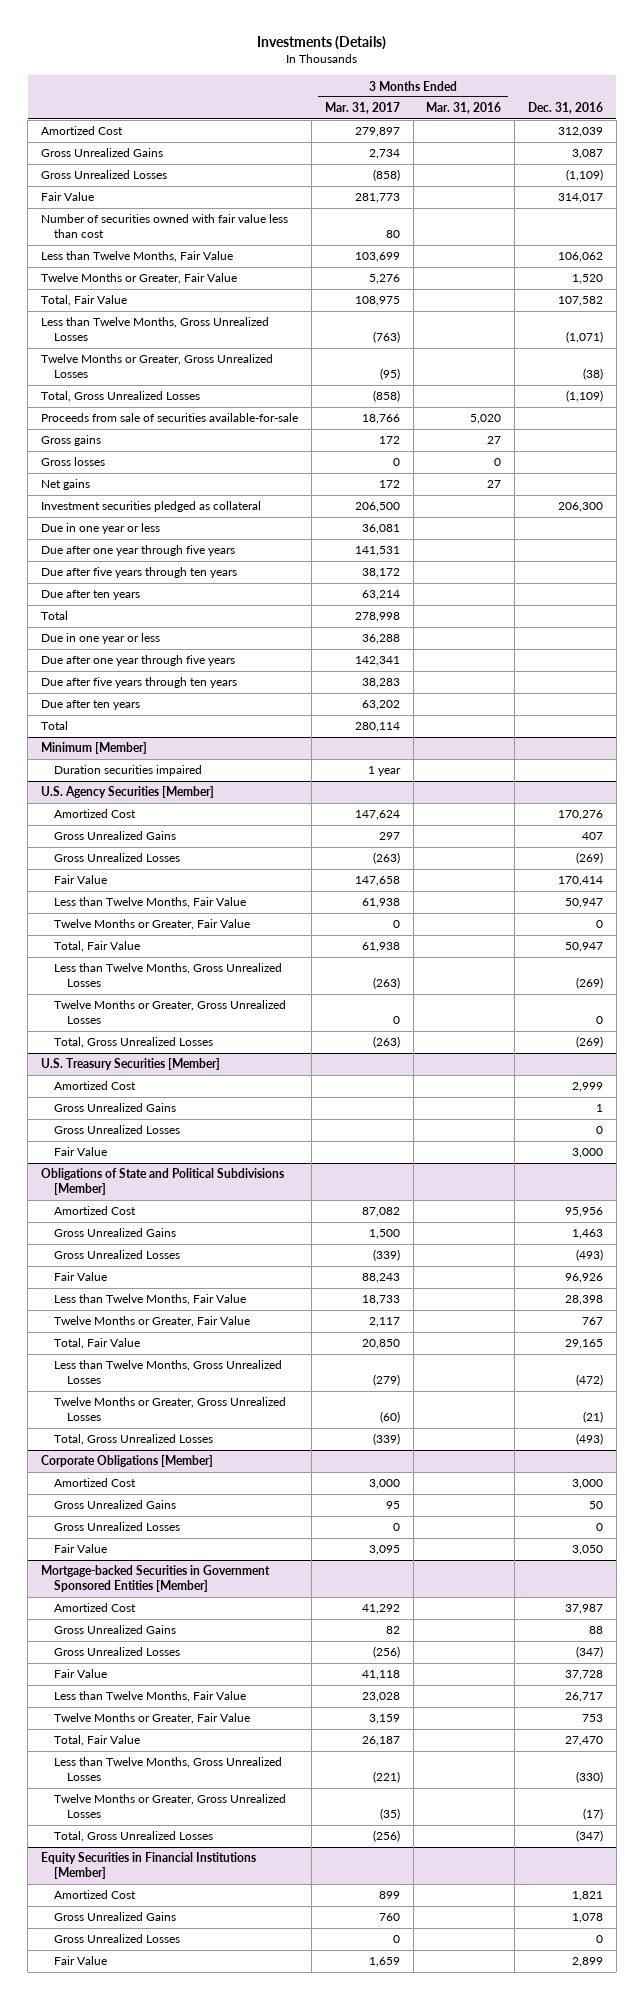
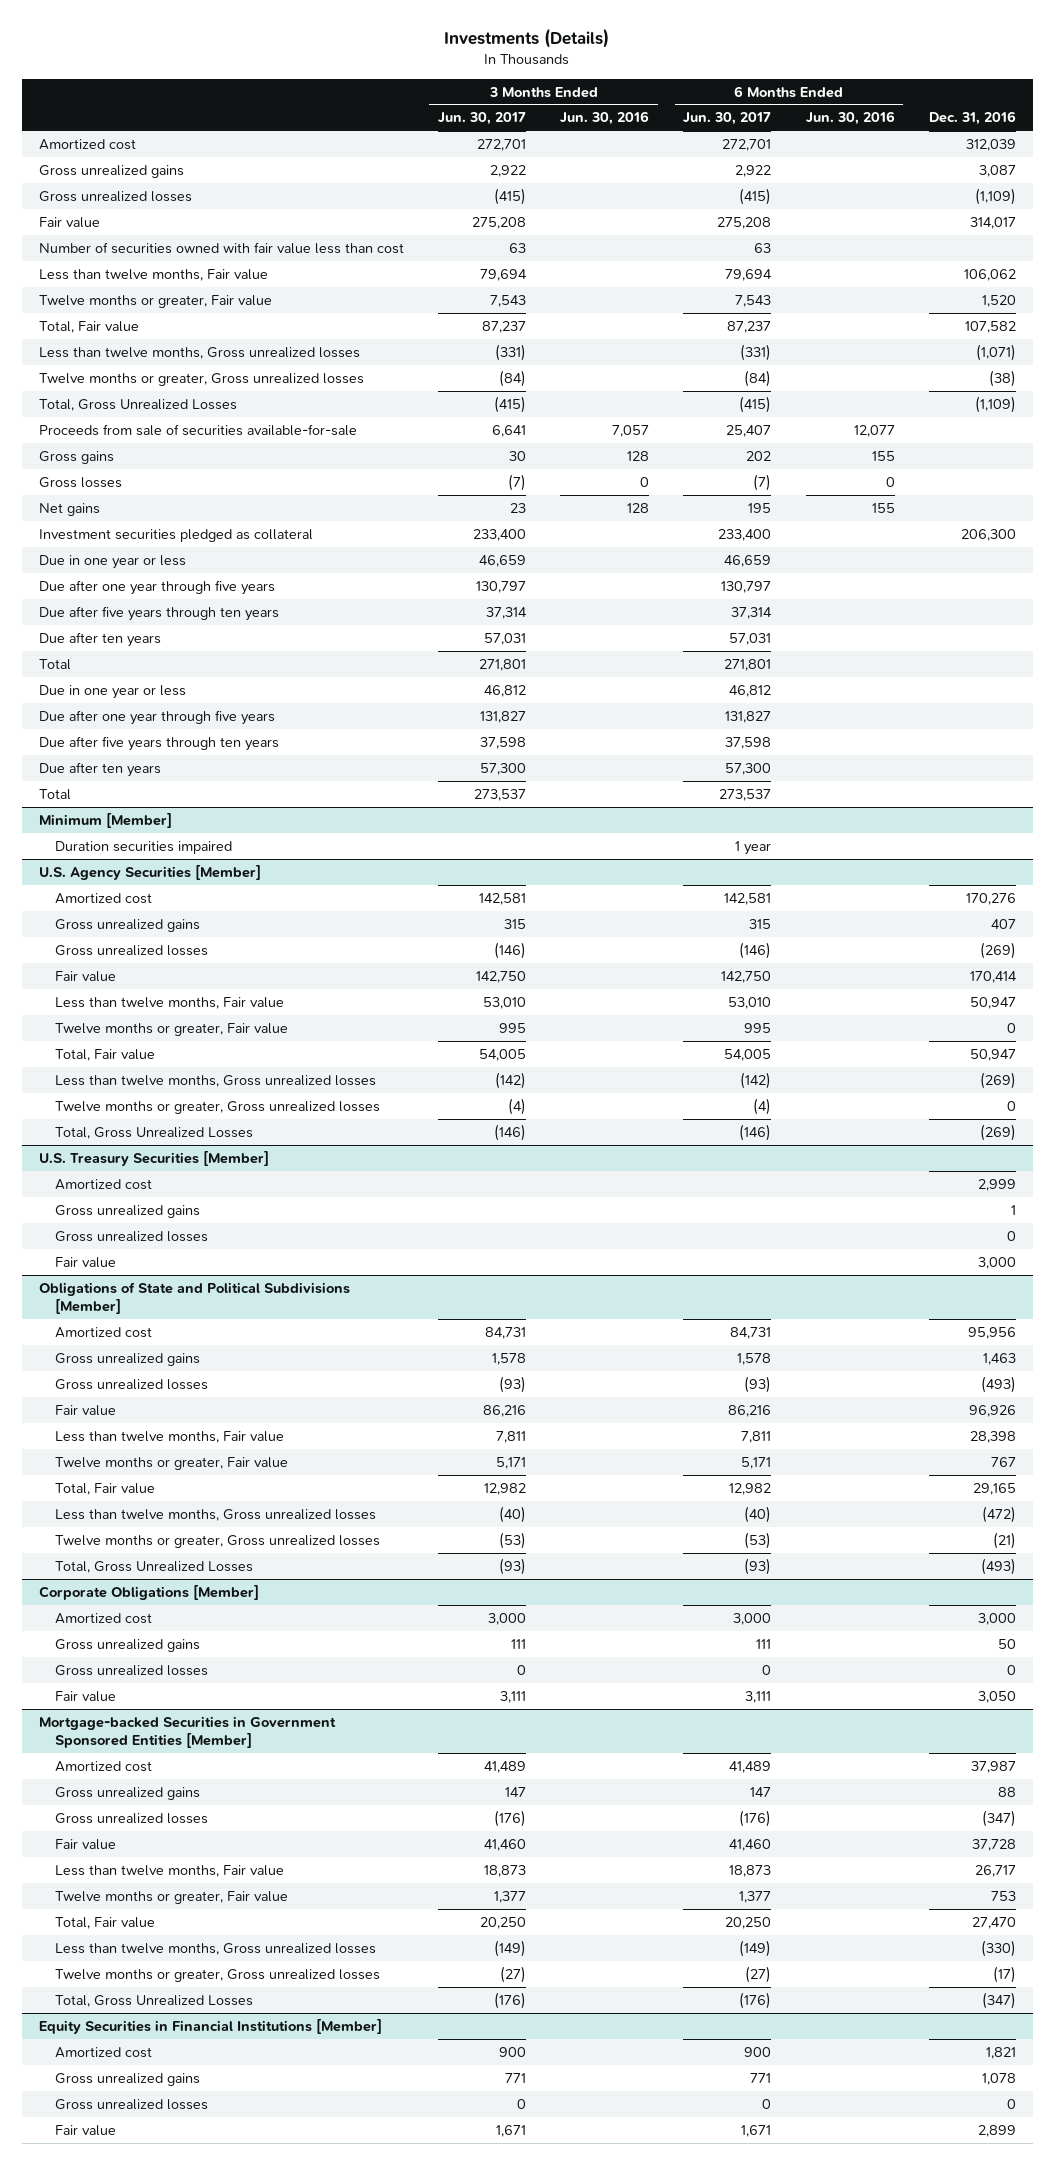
- | 3 Months Ended Mar. 31, 2017 | 3 Months Ended Mar. 31, 2016 | Dec. 31, 2016
+ | 3 Months Ended Jun. 30, 2017 | 3 Months Ended Jun. 30, 2016 | 6 Months Ended Jun. 30, 2017 | 6 Months Ended Jun. 30, 2016 | Dec. 31, 2016
- Amortized Cost | 279,897 | | 312,039
- Gross Unrealized Gains | 2,734 | | 3,087
- Gross Unrealized Losses | (858) | | (1,109)
- Fair Value | 281,773 | | 314,017
+ Amortized cost | 272,701 | | 272,701 | | 312,039
+ Gross unrealized gains | 2,922 | | 2,922 | | 3,087
+ Gross unrealized losses | (415) | | (415) | | (1,109)
+ Fair value | 275,208 | | 275,208 | | 314,017
- Less than Twelve Months, Fair Value | 103,699 | | 106,062
- Twelve Months or Greater, Fair Value | 5,276 | | 1,520
- Total, Fair Value | 108,975 | | 107,582
- Less than Twelve Months, Gross Unrealized Losses | (763) | | (1,071)
- Twelve Months or Greater, Gross Unrealized Losses | (95) | | (38)
+ Less than twelve months, Fair value | 79,694 | | 79,694 | | 106,062
+ Twelve months or greater, Fair value | 7,543 | | 7,543 | | 1,520
+ Total, Fair value | 87,237 | | 87,237 | | 107,582
+ Less than twelve months, Gross unrealized losses | (331) | | (331) | | (1,071)
+ Twelve months or greater, Gross unrealized losses | (84) | | (84) | | (38)
@ U.S. Agency Securities [Member]
- Amortized Cost | 147,624 | | 170,276
- Gross Unrealized Gains | 297 | | 407
- Gross Unrealized Losses | (263) | | (269)
- Fair Value | 147,658 | | 170,414
- Less than Twelve Months, Fair Value | 61,938 | | 50,947
- Twelve Months or Greater, Fair Value | 0 | | 0
- Total, Fair Value | 61,938 | | 50,947
- Less than Twelve Months, Gross Unrealized Losses | (263) | | (269)
- Twelve Months or Greater, Gross Unrealized Losses | 0 | | 0
+ Amortized cost | 142,581 | | 142,581 | | 170,276
+ Gross unrealized gains | 315 | | 315 | | 407
+ Gross unrealized losses | (146) | | (146) | | (269)
+ Fair value | 142,750 | | 142,750 | | 170,414
+ Less than twelve months, Fair value | 53,010 | | 53,010 | | 50,947
+ Twelve months or greater, Fair value | 995 | | 995 | | 0
+ Total, Fair value | 54,005 | | 54,005 | | 50,947
+ Less than twelve months, Gross unrealized losses | (142) | | (142) | | (269)
+ Twelve months or greater, Gross unrealized losses | (4) | | (4) | | 0
@ U.S. Treasury Securities [Member]
- Amortized Cost | | | 2,999
- Gross Unrealized Gains | | | 1
- Gross Unrealized Losses | | | 0
- Fair Value | | | 3,000
+ Amortized cost | | | | | 2,999
+ Gross unrealized gains | | | | | 1
+ Gross unrealized losses | | | | | 0
+ Fair value | | | | | 3,000
@ Obligations of State and Political Subdivisions [Member]
- Amortized Cost | 87,082 | | 95,956
- Gross Unrealized Gains | 1,500 | | 1,463
- Gross Unrealized Losses | (339) | | (493)
- Fair Value | 88,243 | | 96,926
- Less than Twelve Months, Fair Value | 18,733 | | 28,398
- Twelve Months or Greater, Fair Value | 2,117 | | 767
- Total, Fair Value | 20,850 | | 29,165
- Less than Twelve Months, Gross Unrealized Losses | (279) | | (472)
- Twelve Months or Greater, Gross Unrealized Losses | (60) | | (21)
+ Amortized cost | 84,731 | | 84,731 | | 95,956
+ Gross unrealized gains | 1,578 | | 1,578 | | 1,463
+ Gross unrealized losses | (93) | | (93) | | (493)
+ Fair value | 86,216 | | 86,216 | | 96,926
+ Less than twelve months, Fair value | 7,811 | | 7,811 | | 28,398
+ Twelve months or greater, Fair value | 5,171 | | 5,171 | | 767
+ Total, Fair value | 12,982 | | 12,982 | | 29,165
+ Less than twelve months, Gross unrealized losses | (40) | | (40) | | (472)
+ Twelve months or greater, Gross unrealized losses | (53) | | (53) | | (21)
@ Corporate Obligations [Member]
- Amortized Cost | 3,000 | | 3,000
- Gross Unrealized Gains | 95 | | 50
- Gross Unrealized Losses | 0 | | 0
- Fair Value | 3,095 | | 3,050
+ Amortized cost | 3,000 | | 3,000 | | 3,000
+ Gross unrealized gains | 111 | | 111 | | 50
+ Gross unrealized losses | 0 | | 0 | | 0
+ Fair value | 3,111 | | 3,111 | | 3,050
@ Mortgage-backed Securities in Government Sponsored Entities [Member]
- Amortized Cost | 41,292 | | 37,987
- Gross Unrealized Gains | 82 | | 88
- Gross Unrealized Losses | (256) | | (347)
- Fair Value | 41,118 | | 37,728
- Less than Twelve Months, Fair Value | 23,028 | | 26,717
- Twelve Months or Greater, Fair Value | 3,159 | | 753
- Total, Fair Value | 26,187 | | 27,470
- Less than Twelve Months, Gross Unrealized Losses | (221) | | (330)
- Twelve Months or Greater, Gross Unrealized Losses | (35) | | (17)
+ Amortized cost | 41,489 | | 41,489 | | 37,987
+ Gross unrealized gains | 147 | | 147 | | 88
+ Gross unrealized losses | (176) | | (176) | | (347)
+ Fair value | 41,460 | | 41,460 | | 37,728
+ Less than twelve months, Fair value | 18,873 | | 18,873 | | 26,717
+ Twelve months or greater, Fair value | 1,377 | | 1,377 | | 753
+ Total, Fair value | 20,250 | | 20,250 | | 27,470
+ Less than twelve months, Gross unrealized losses | (149) | | (149) | | (330)
+ Twelve months or greater, Gross unrealized losses | (27) | | (27) | | (17)
@ Equity Securities in Financial Institutions [Member]
- Amortized Cost | 899 | | 1,821
- Gross Unrealized Gains | 760 | | 1,078
- Gross Unrealized Losses | 0 | | 0
- Fair Value | 1,659 | | 2,899
+ Amortized cost | 900 | | 900 | | 1,821
+ Gross unrealized gains | 771 | | 771 | | 1,078
+ Gross unrealized losses | 0 | | 0 | | 0
+ Fair value | 1,671 | | 1,671 | | 2,899

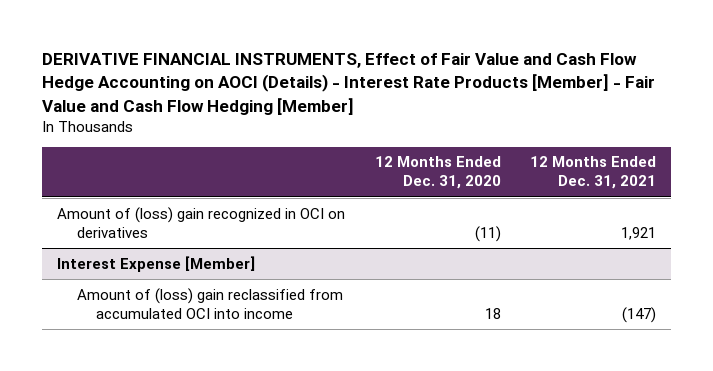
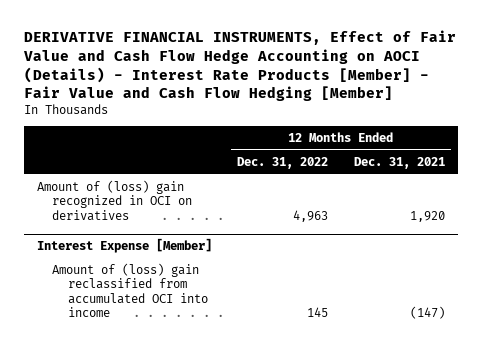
- | 12 Months Ended Dec. 31, 2020 | 12 Months Ended Dec. 31, 2021
+ | 12 Months Ended Dec. 31, 2022 | 12 Months Ended Dec. 31, 2021
- Amount of (loss) gain recognized in OCI on derivatives | (11) | 1,921
+ Amount of (loss) gain recognized in OCI on derivatives | 4,963 | 1,920

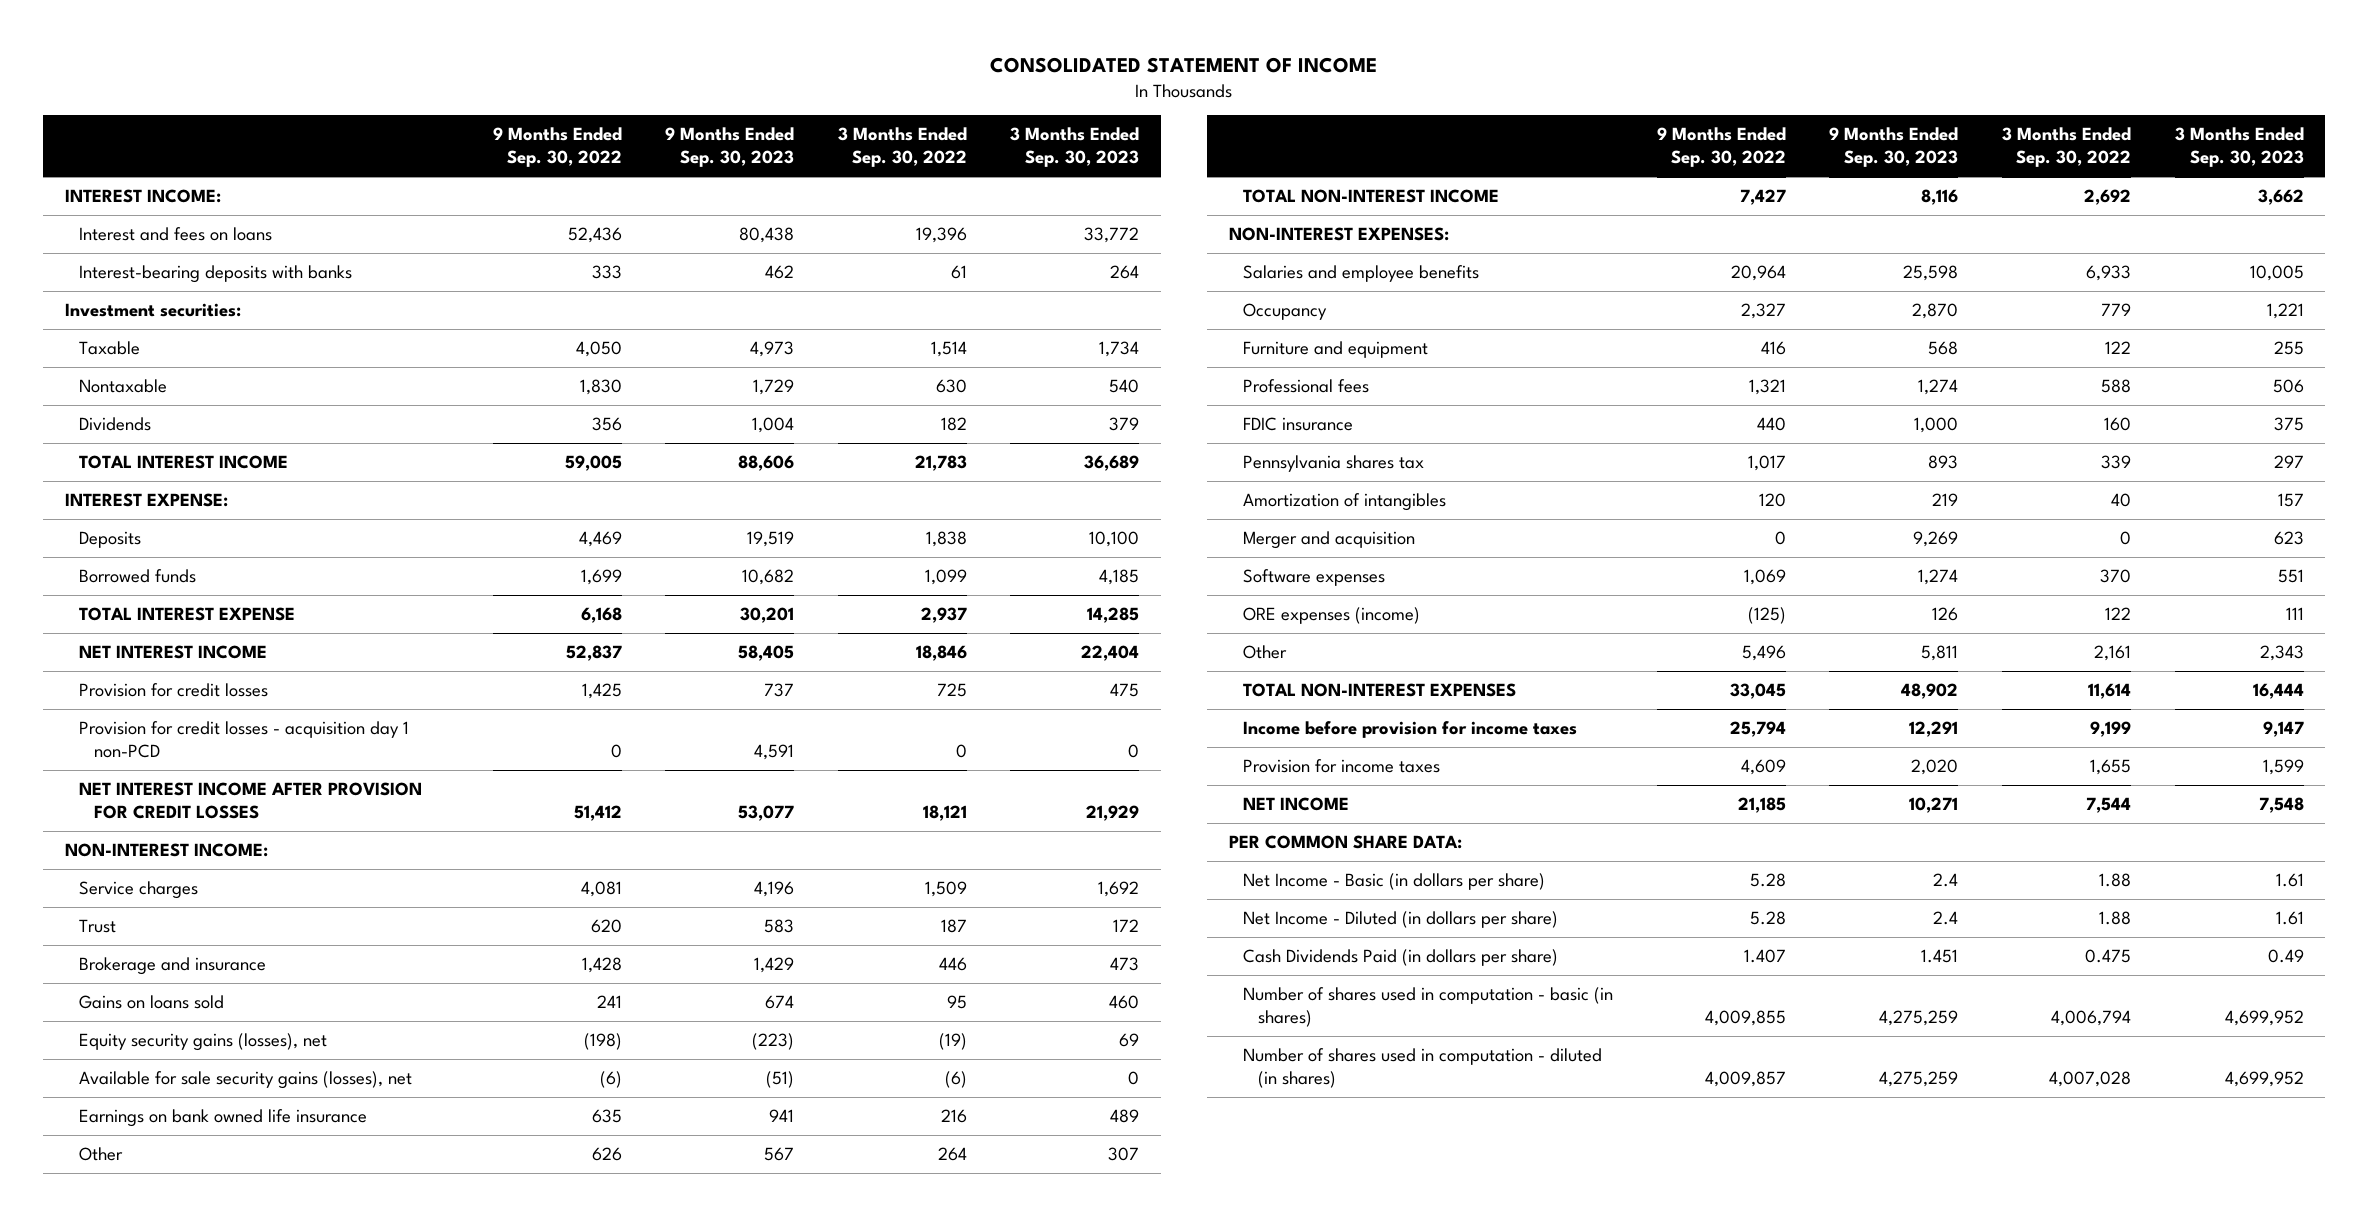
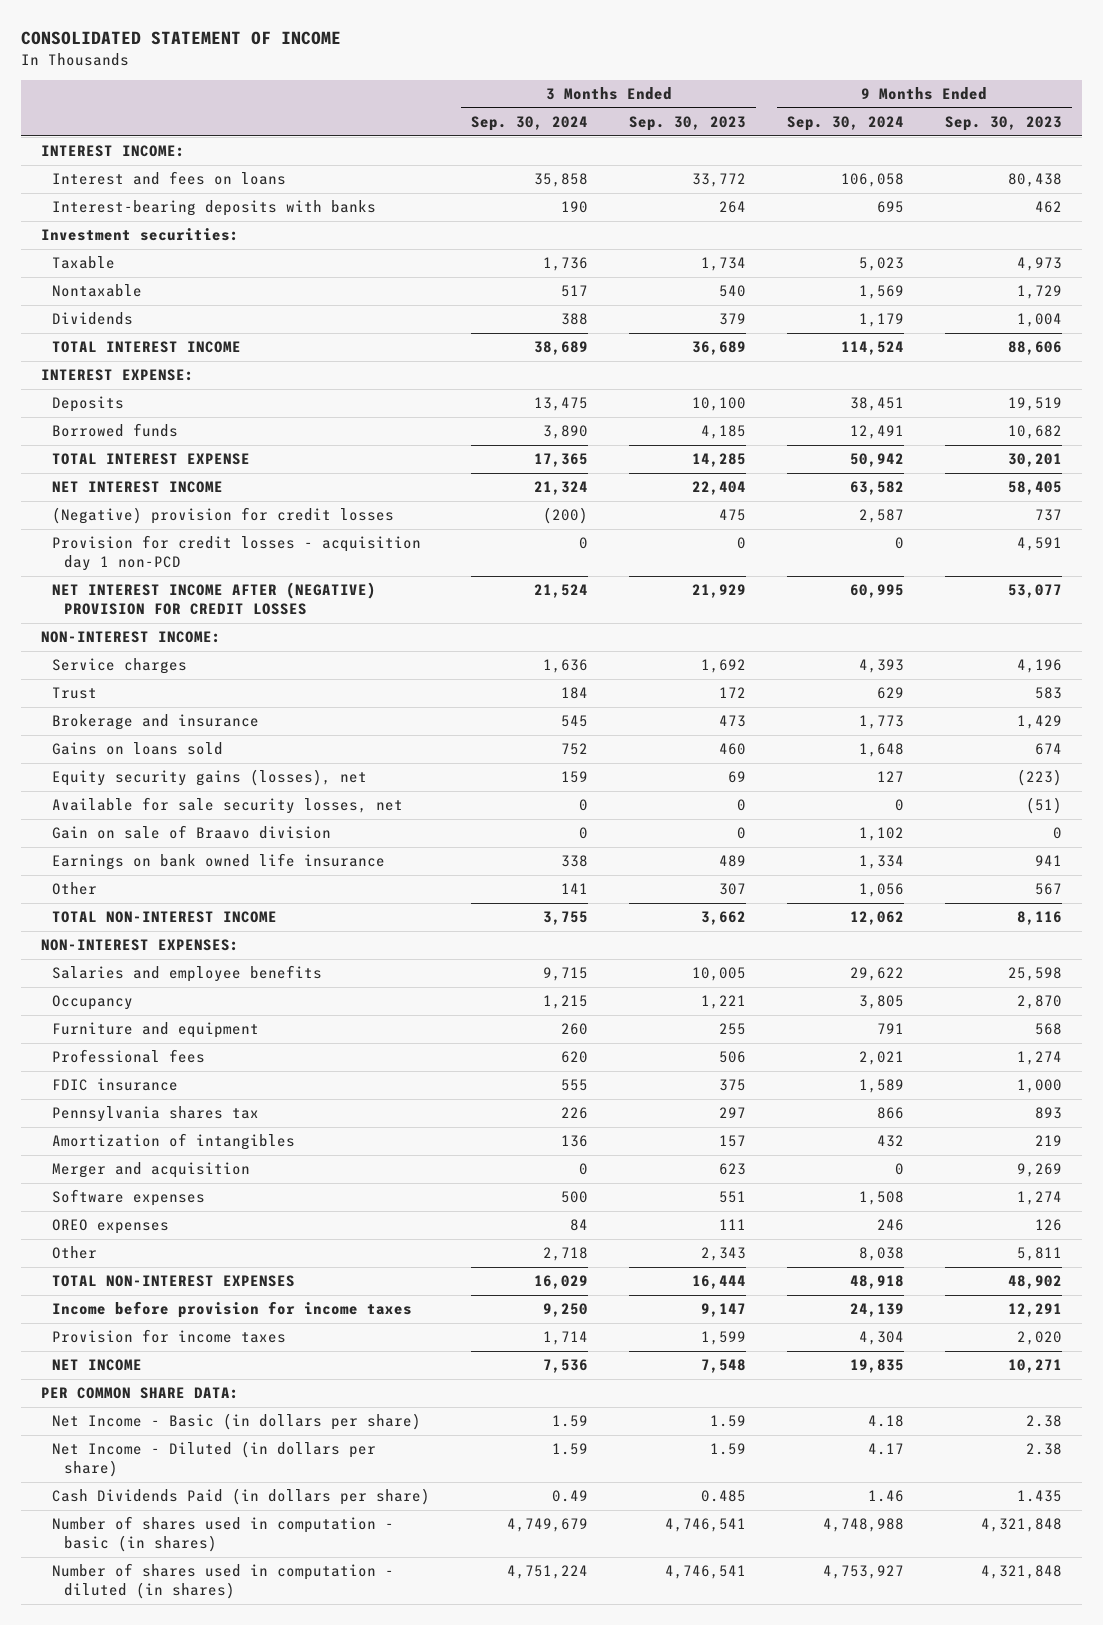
- | 9 Months Ended Sep. 30, 2022 | 9 Months Ended Sep. 30, 2023 | 3 Months Ended Sep. 30, 2022 | 3 Months Ended Sep. 30, 2023
+ | 3 Months Ended Sep. 30, 2024 | 3 Months Ended Sep. 30, 2023 | 9 Months Ended Sep. 30, 2024 | 9 Months Ended Sep. 30, 2023
- Provision for credit losses | 1,425 | 737 | 725 | 475
+ (Negative) provision for credit losses | (200) | 475 | 2,587 | 737
- NET INTEREST INCOME AFTER PROVISION FOR CREDIT LOSSES | 51,412 | 53,077 | 18,121 | 21,929
+ NET INTEREST INCOME AFTER (NEGATIVE) PROVISION FOR CREDIT LOSSES | 21,524 | 21,929 | 60,995 | 53,077
- Available for sale security gains (losses), net | (6) | (51) | (6) | 0
+ Available for sale security losses, net | 0 | 0 | 0 | (51)
+ Gain on sale of Braavo division | 0 | 0 | 1,102 | 0
- ORE expenses (income) | (125) | 126 | 122 | 111
+ OREO expenses | 84 | 111 | 246 | 126
- Net Income - Basic (in dollars per share) | 5.28 | 2.4 | 1.88 | 1.61
- Net Income - Diluted (in dollars per share) | 5.28 | 2.4 | 1.88 | 1.61
- Cash Dividends Paid (in dollars per share) | 1.407 | 1.451 | 0.475 | 0.49
- Number of shares used in computation - basic (in shares) | 4,009,855 | 4,275,259 | 4,006,794 | 4,699,952
- Number of shares used in computation - diluted (in shares) | 4,009,857 | 4,275,259 | 4,007,028 | 4,699,952
+ Net Income - Basic (in dollars per share) | 1.59 | 1.59 | 4.18 | 2.38
+ Net Income - Diluted (in dollars per share) | 1.59 | 1.59 | 4.17 | 2.38
+ Cash Dividends Paid (in dollars per share) | 0.49 | 0.485 | 1.46 | 1.435
+ Number of shares used in computation - basic (in shares) | 4,749,679 | 4,746,541 | 4,748,988 | 4,321,848
+ Number of shares used in computation - diluted (in shares) | 4,751,224 | 4,746,541 | 4,753,927 | 4,321,848

